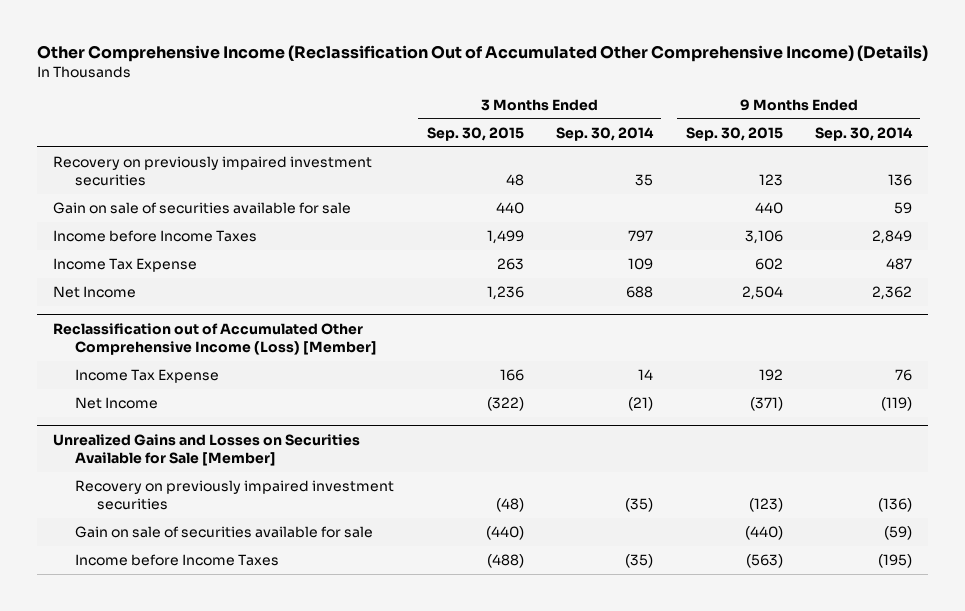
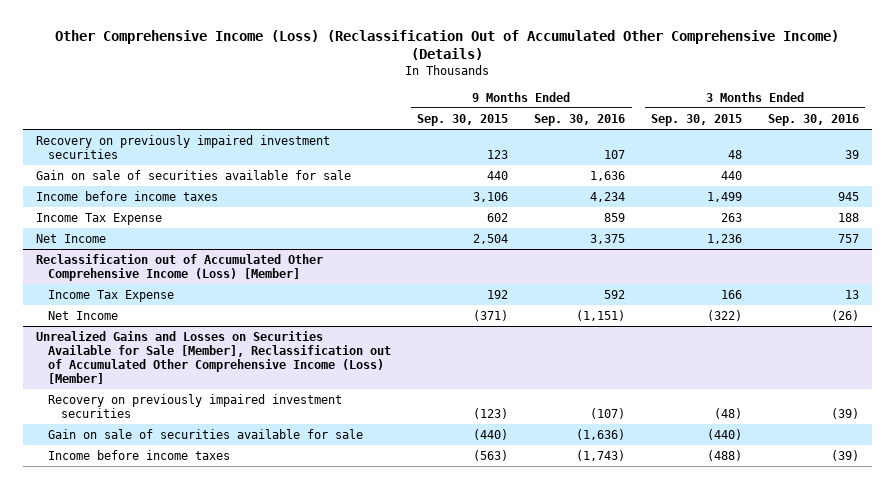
- Other Comprehensive Income (Reclassification Out of Accumulated Other Comprehensive Income) (Details)
+ Other Comprehensive Income (Loss) (Reclassification Out of Accumulated Other Comprehensive Income) (Details)
- | 3 Months Ended Sep. 30, 2015 | 3 Months Ended Sep. 30, 2014 | 9 Months Ended Sep. 30, 2015 | 9 Months Ended Sep. 30, 2014
+ | 9 Months Ended Sep. 30, 2015 | 9 Months Ended Sep. 30, 2016 | 3 Months Ended Sep. 30, 2015 | 3 Months Ended Sep. 30, 2016
- Income before Income Taxes | 1,499 | 797 | 3,106 | 2,849
+ Income before income taxes | 3,106 | 4,234 | 1,499 | 945
- Unrealized Gains and Losses on Securities Available for Sale [Member]
+ Unrealized Gains and Losses on Securities Available for Sale [Member], Reclassification out of Accumulated Other Comprehensive Income (Loss) [Member]
- Income before Income Taxes | (488) | (35) | (563) | (195)
+ Income before income taxes | (563) | (1,743) | (488) | (39)

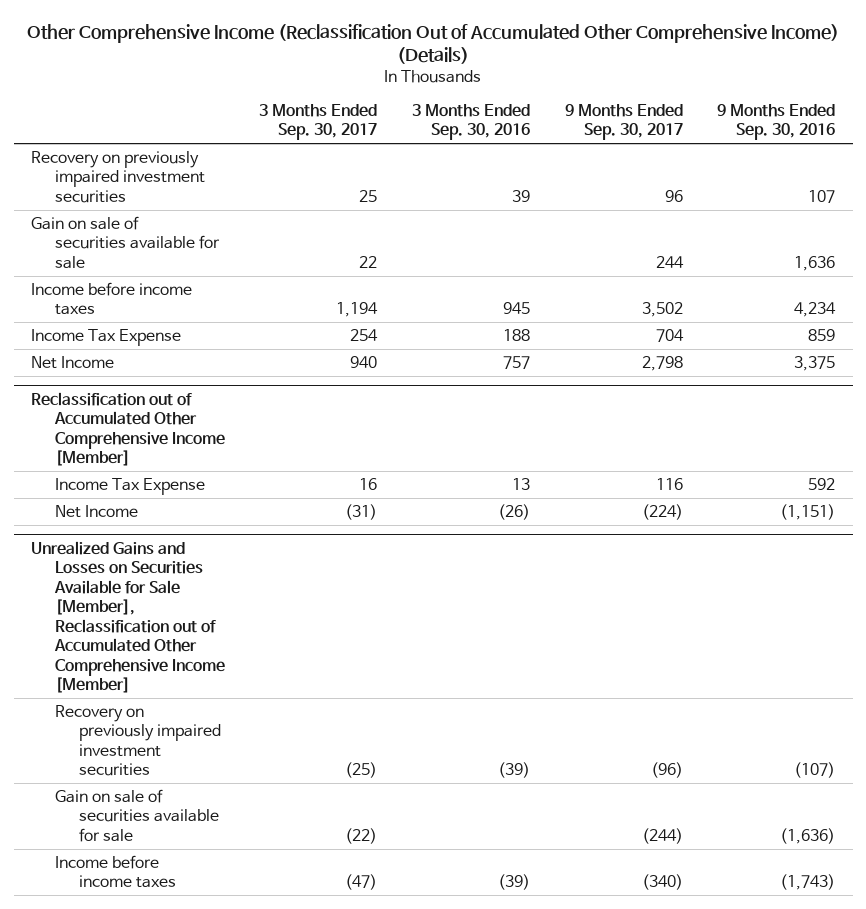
- Other Comprehensive Income (Loss) (Reclassification Out of Accumulated Other Comprehensive Income) (Details)
+ Other Comprehensive Income (Reclassification Out of Accumulated Other Comprehensive Income) (Details)
- | 9 Months Ended Sep. 30, 2015 | 9 Months Ended Sep. 30, 2016 | 3 Months Ended Sep. 30, 2015 | 3 Months Ended Sep. 30, 2016
+ | 3 Months Ended Sep. 30, 2017 | 3 Months Ended Sep. 30, 2016 | 9 Months Ended Sep. 30, 2017 | 9 Months Ended Sep. 30, 2016
- Reclassification out of Accumulated Other Comprehensive Income (Loss) [Member]
+ Reclassification out of Accumulated Other Comprehensive Income [Member]
- Unrealized Gains and Losses on Securities Available for Sale [Member], Reclassification out of Accumulated Other Comprehensive Income (Loss) [Member]
+ Unrealized Gains and Losses on Securities Available for Sale [Member], Reclassification out of Accumulated Other Comprehensive Income [Member]

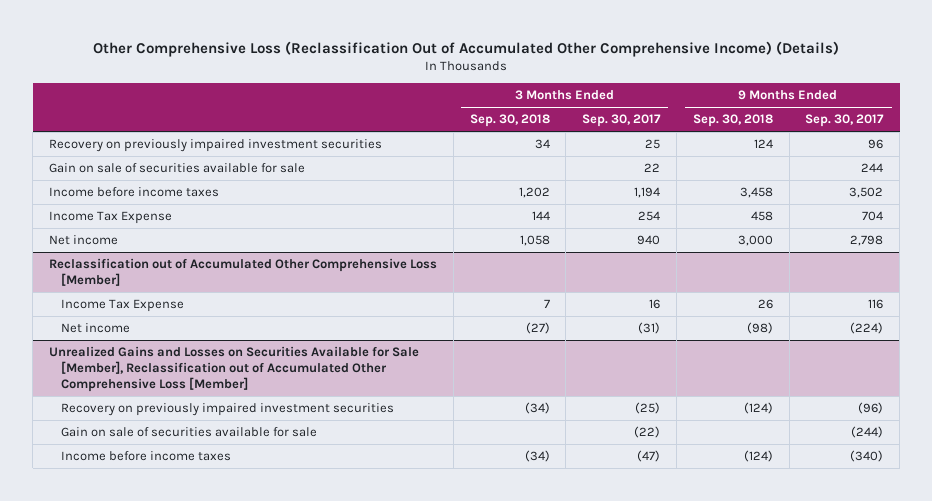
- Other Comprehensive Income (Reclassification Out of Accumulated Other Comprehensive Income) (Details)
+ Other Comprehensive Loss (Reclassification Out of Accumulated Other Comprehensive Income) (Details)
- | 3 Months Ended Sep. 30, 2017 | 3 Months Ended Sep. 30, 2016 | 9 Months Ended Sep. 30, 2017 | 9 Months Ended Sep. 30, 2016
+ | 3 Months Ended Sep. 30, 2018 | 3 Months Ended Sep. 30, 2017 | 9 Months Ended Sep. 30, 2018 | 9 Months Ended Sep. 30, 2017
- Net Income | 940 | 757 | 2,798 | 3,375
- Reclassification out of Accumulated Other Comprehensive Income [Member]
+ Net income | 1,058 | 940 | 3,000 | 2,798
+ Reclassification out of Accumulated Other Comprehensive Loss [Member]
- Net Income | (31) | (26) | (224) | (1,151)
- Unrealized Gains and Losses on Securities Available for Sale [Member], Reclassification out of Accumulated Other Comprehensive Income [Member]
+ Net income | (27) | (31) | (98) | (224)
+ Unrealized Gains and Losses on Securities Available for Sale [Member], Reclassification out of Accumulated Other Comprehensive Loss [Member]

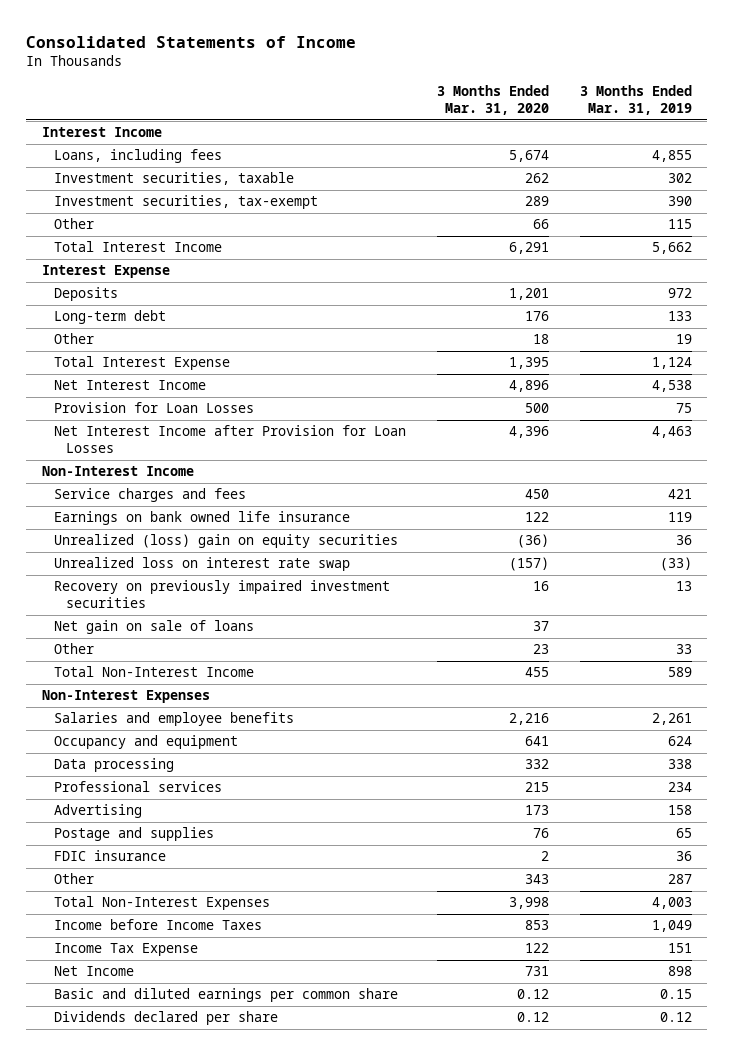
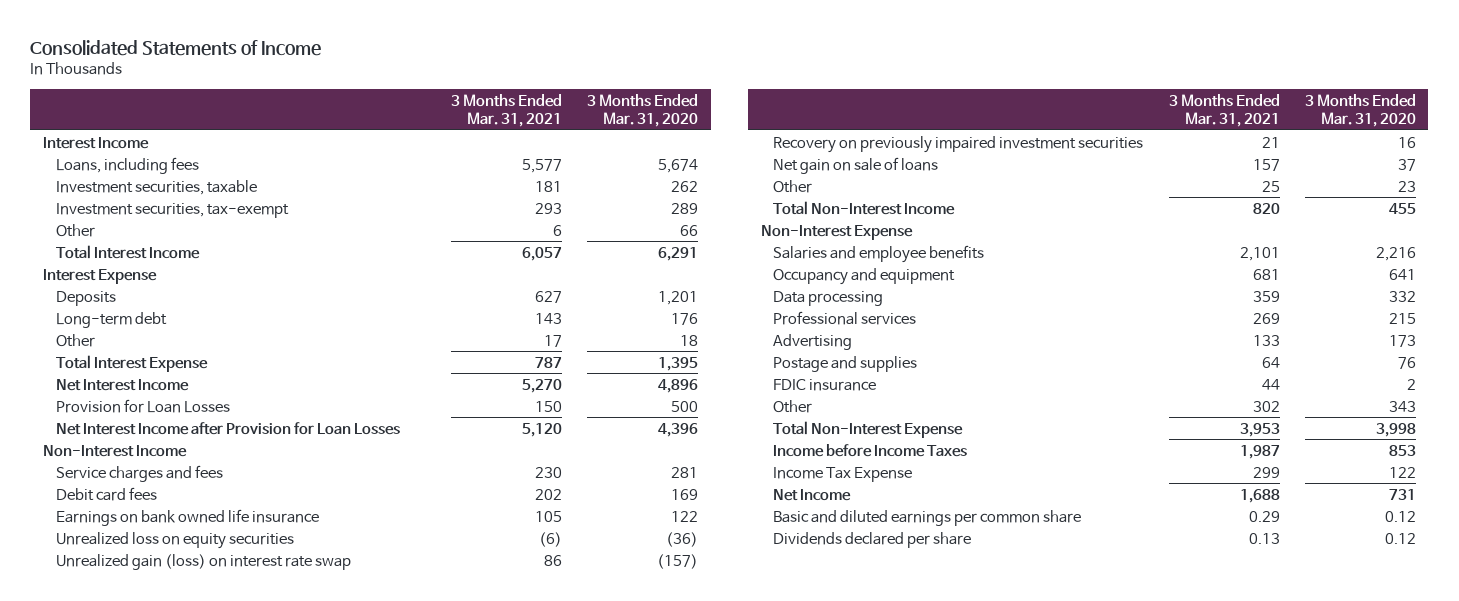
- | 3 Months Ended Mar. 31, 2020 | 3 Months Ended Mar. 31, 2019
+ | 3 Months Ended Mar. 31, 2021 | 3 Months Ended Mar. 31, 2020
- Service charges and fees | 450 | 421
+ Service charges and fees | 230 | 281
+ Debit card fees | 202 | 169
- Unrealized (loss) gain on equity securities | (36) | 36
- Unrealized loss on interest rate swap | (157) | (33)
+ Unrealized loss on equity securities | (6) | (36)
+ Unrealized gain (loss) on interest rate swap | 86 | (157)
- Non-Interest Expenses
+ Non-Interest Expense
- Total Non-Interest Expenses | 3,998 | 4,003
+ Total Non-Interest Expense | 3,953 | 3,998

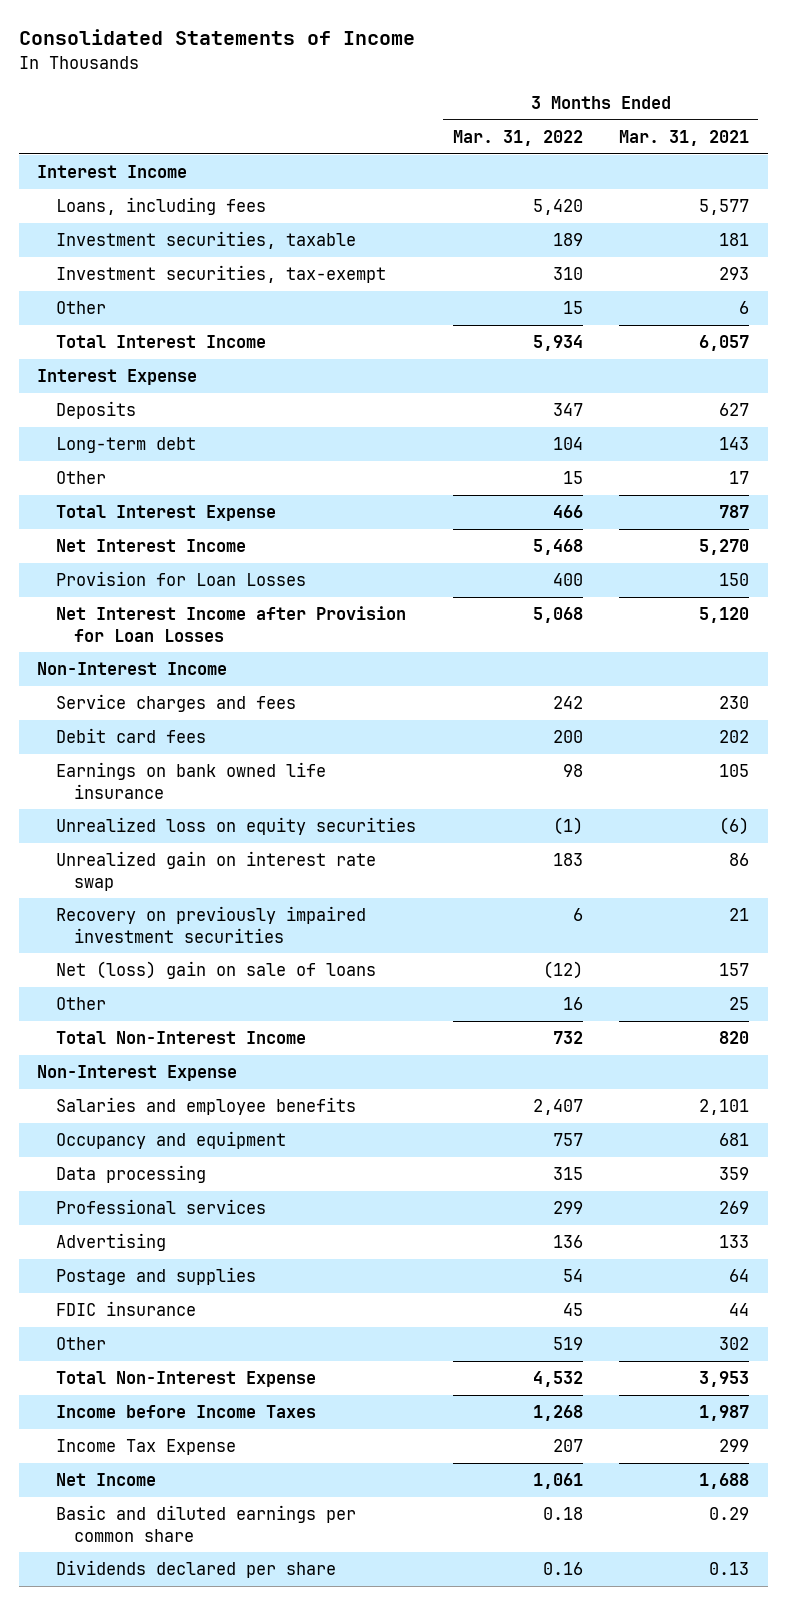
- | 3 Months Ended Mar. 31, 2021 | 3 Months Ended Mar. 31, 2020
+ | 3 Months Ended Mar. 31, 2022 | 3 Months Ended Mar. 31, 2021
- Unrealized gain (loss) on interest rate swap | 86 | (157)
+ Unrealized gain on interest rate swap | 183 | 86
- Net gain on sale of loans | 157 | 37
+ Net (loss) gain on sale of loans | (12) | 157

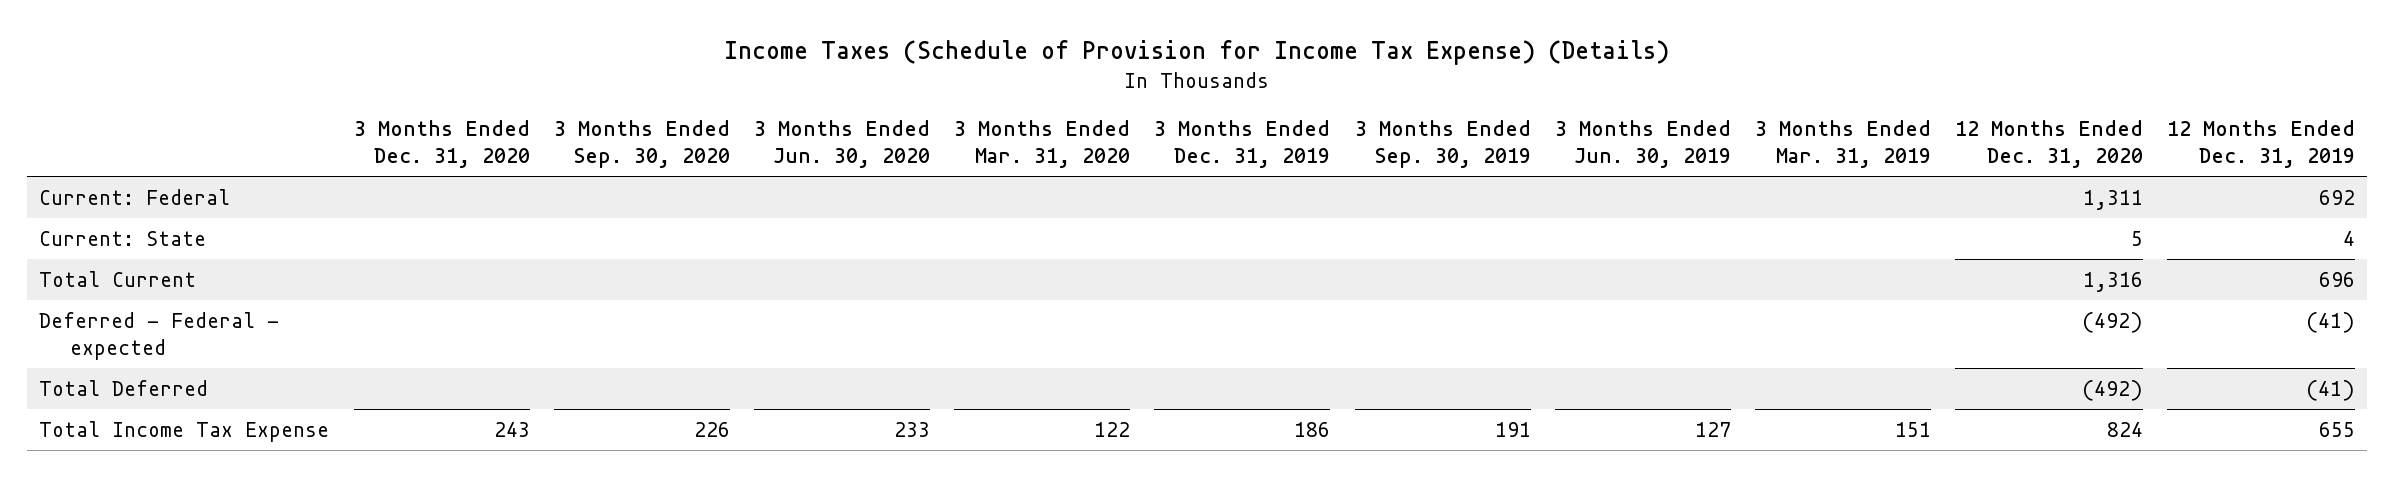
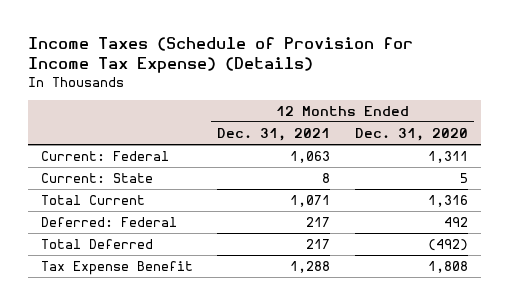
- | 3 Months Ended Dec. 31, 2020 | 3 Months Ended Sep. 30, 2020 | 3 Months Ended Jun. 30, 2020 | 3 Months Ended Mar. 31, 2020 | 3 Months Ended Dec. 31, 2019 | 3 Months Ended Sep. 30, 2019 | 3 Months Ended Jun. 30, 2019 | 3 Months Ended Mar. 31, 2019 | 12 Months Ended Dec. 31, 2020 | 12 Months Ended Dec. 31, 2019
+ | 12 Months Ended Dec. 31, 2021 | 12 Months Ended Dec. 31, 2020
- Deferred - Federal - expected | | | | | | | | | (492) | (41)
+ Deferred: Federal | 217 | 492
- Total Income Tax Expense | 243 | 226 | 233 | 122 | 186 | 191 | 127 | 151 | 824 | 655
+ Tax Expense Benefit | 1,288 | 1,808

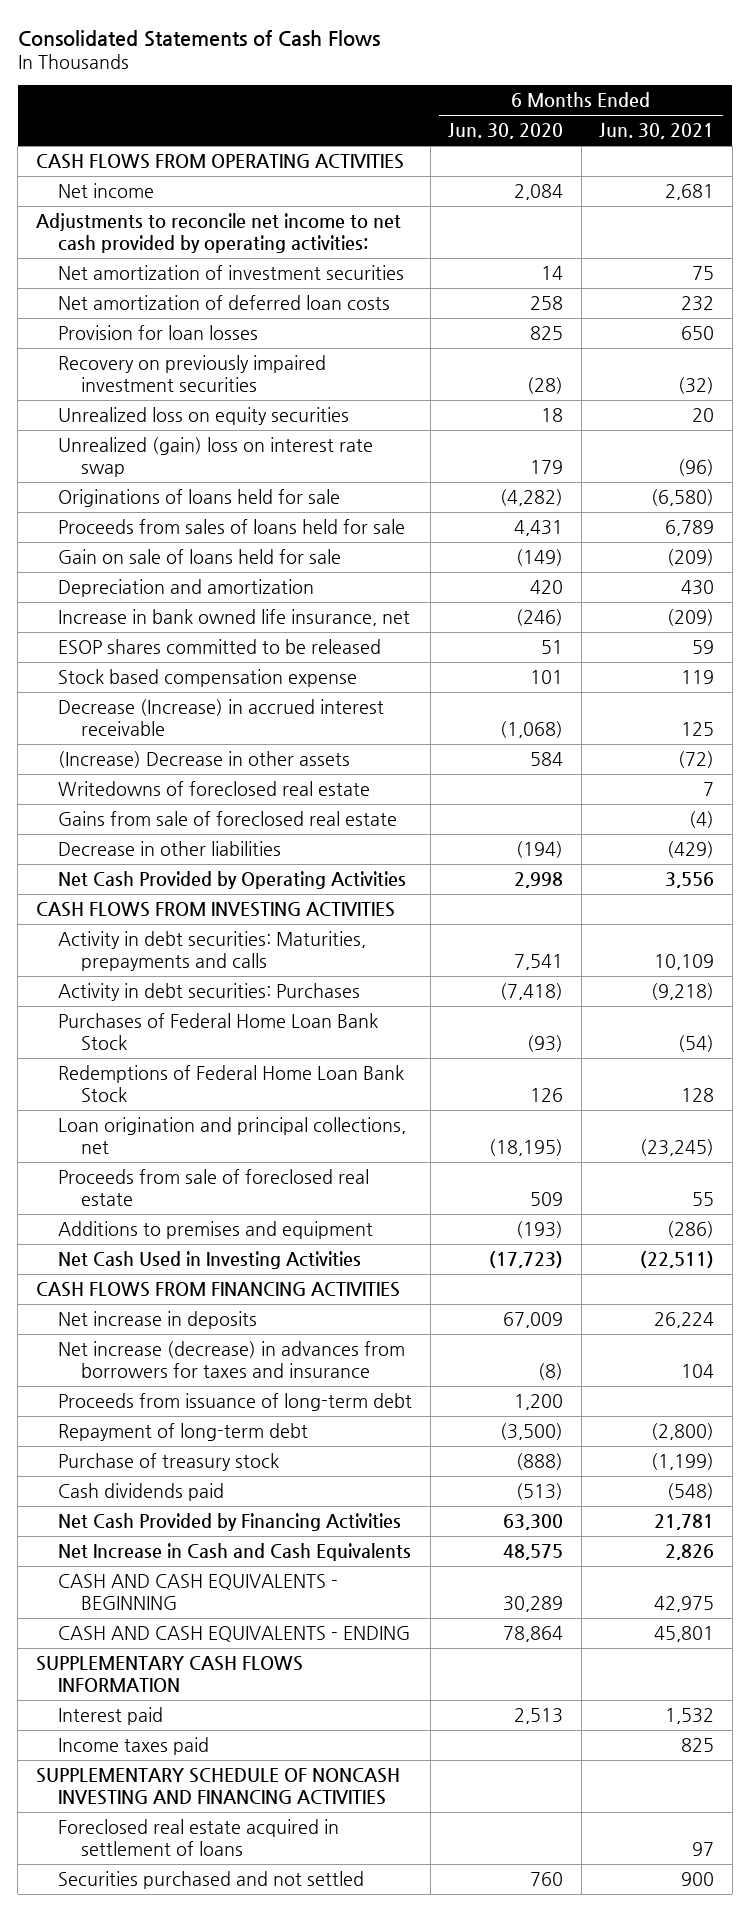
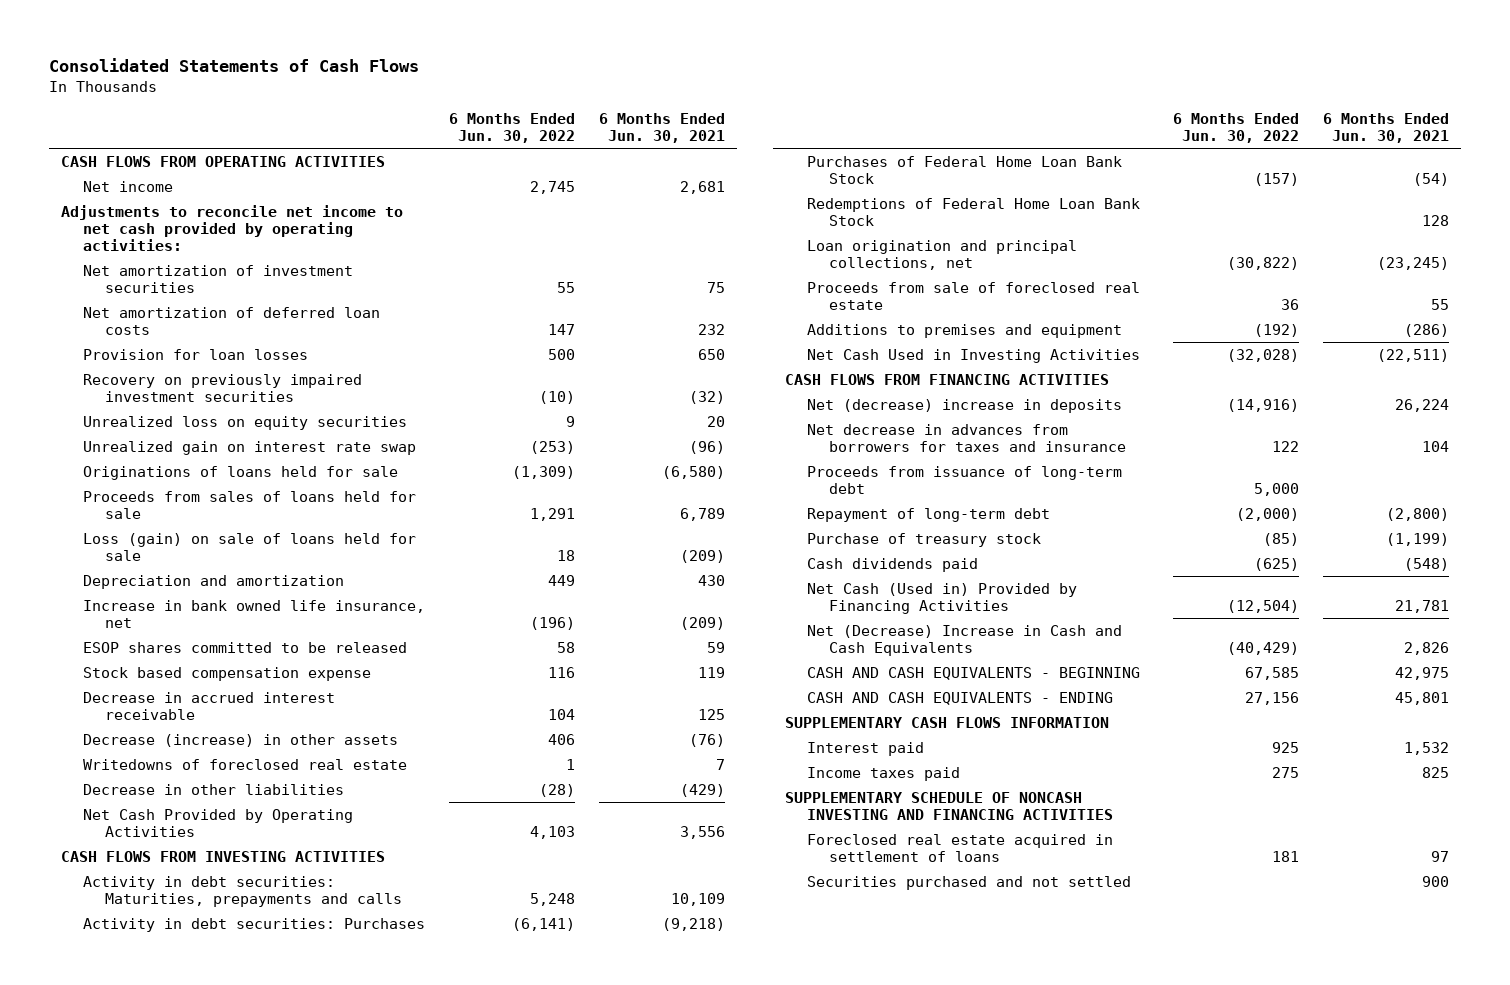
- | 6 Months Ended Jun. 30, 2020 | 6 Months Ended Jun. 30, 2021
+ | 6 Months Ended Jun. 30, 2022 | 6 Months Ended Jun. 30, 2021
- Unrealized (gain) loss on interest rate swap | 179 | (96)
+ Unrealized gain on interest rate swap | (253) | (96)
- Gain on sale of loans held for sale | (149) | (209)
+ Loss (gain) on sale of loans held for sale | 18 | (209)
- Decrease (Increase) in accrued interest receivable | (1,068) | 125
- (Increase) Decrease in other assets | 584 | (72)
+ Decrease in accrued interest receivable | 104 | 125
+ Decrease (increase) in other assets | 406 | (76)
- Gains from sale of foreclosed real estate | | (4)
- Net increase in deposits | 67,009 | 26,224
- Net increase (decrease) in advances from borrowers for taxes and insurance | (8) | 104
+ Net (decrease) increase in deposits | (14,916) | 26,224
+ Net decrease in advances from borrowers for taxes and insurance | 122 | 104
- Net Cash Provided by Financing Activities | 63,300 | 21,781
- Net Increase in Cash and Cash Equivalents | 48,575 | 2,826
+ Net Cash (Used in) Provided by Financing Activities | (12,504) | 21,781
+ Net (Decrease) Increase in Cash and Cash Equivalents | (40,429) | 2,826

